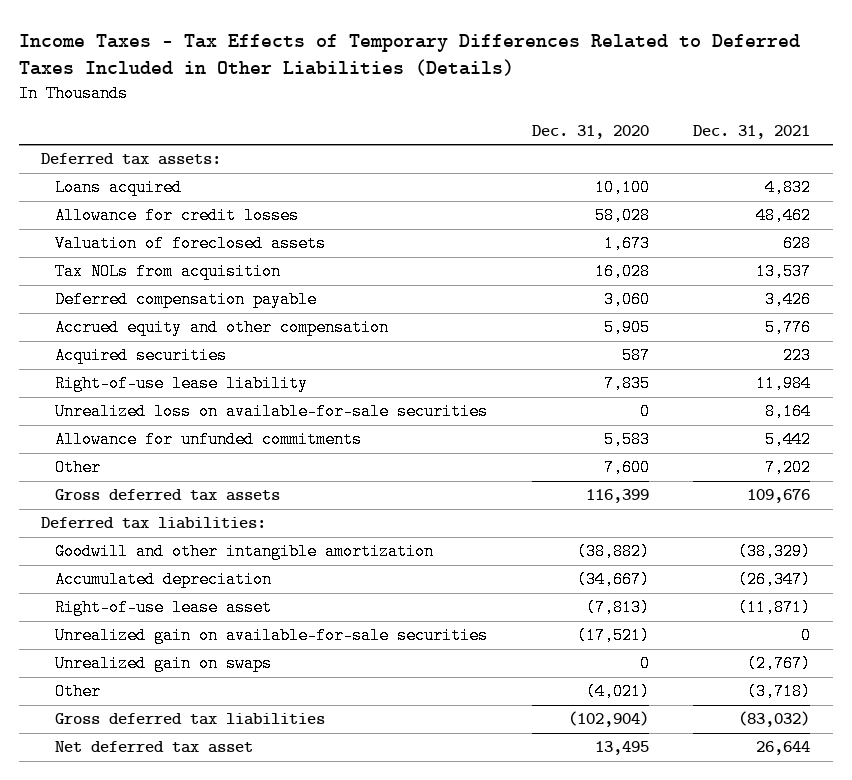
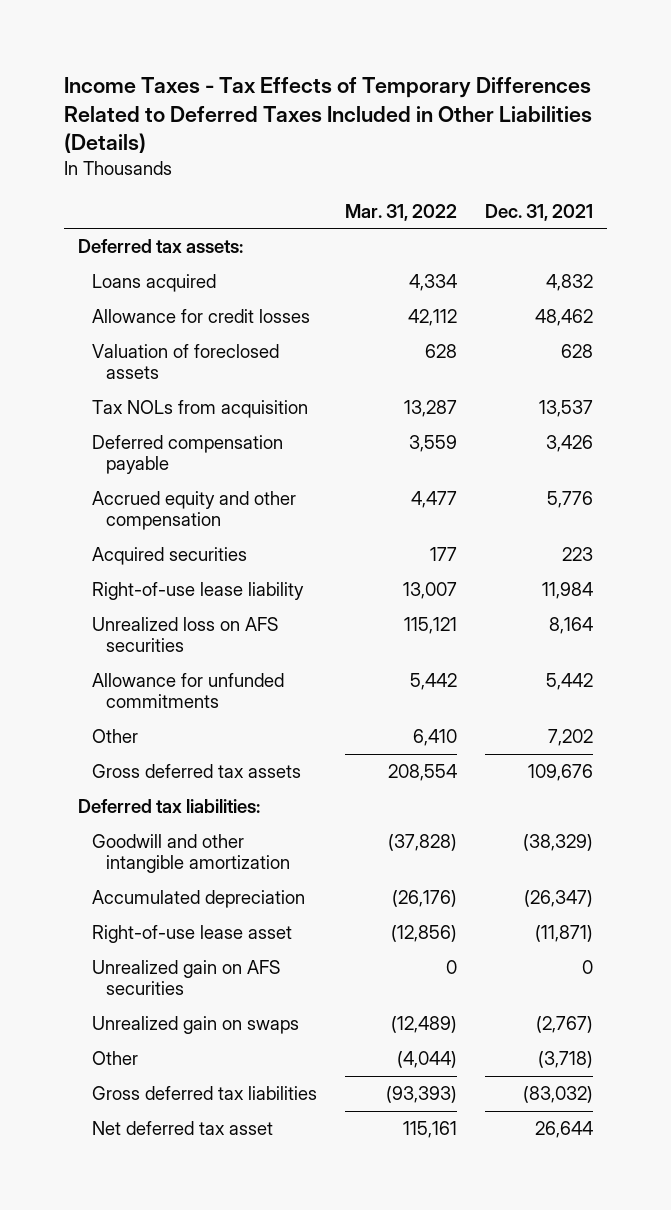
- | Dec. 31, 2020 | Dec. 31, 2021
+ | Mar. 31, 2022 | Dec. 31, 2021
- Unrealized loss on available-for-sale securities | 0 | 8,164
+ Unrealized loss on AFS securities | 115,121 | 8,164
- Unrealized gain on available-for-sale securities | (17,521) | 0
+ Unrealized gain on AFS securities | 0 | 0

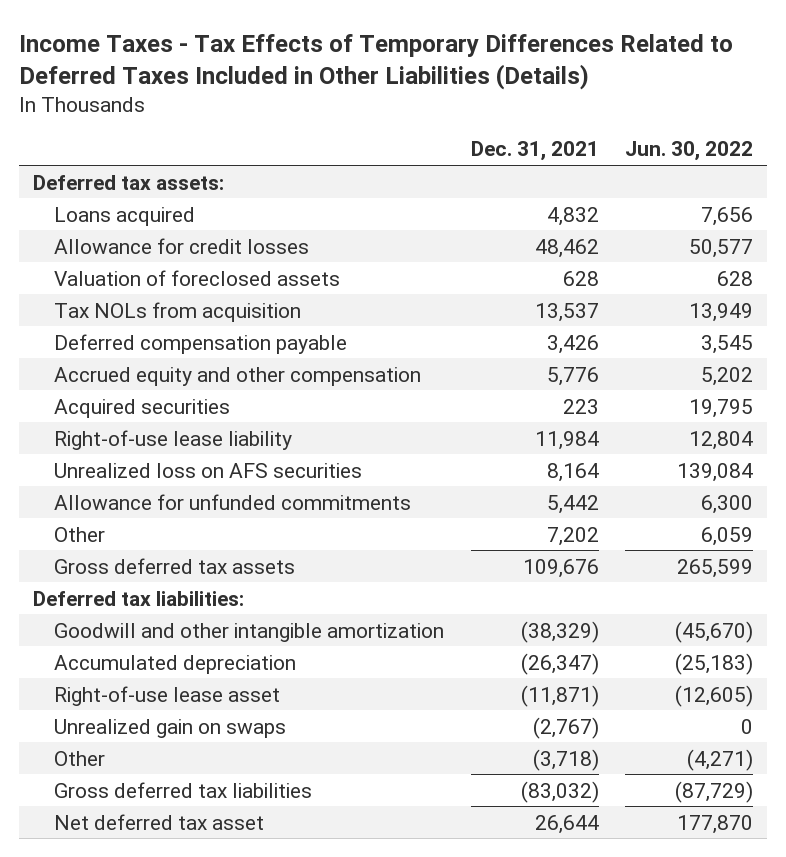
- | Mar. 31, 2022 | Dec. 31, 2021
+ | Dec. 31, 2021 | Jun. 30, 2022
- Unrealized gain on AFS securities | 0 | 0

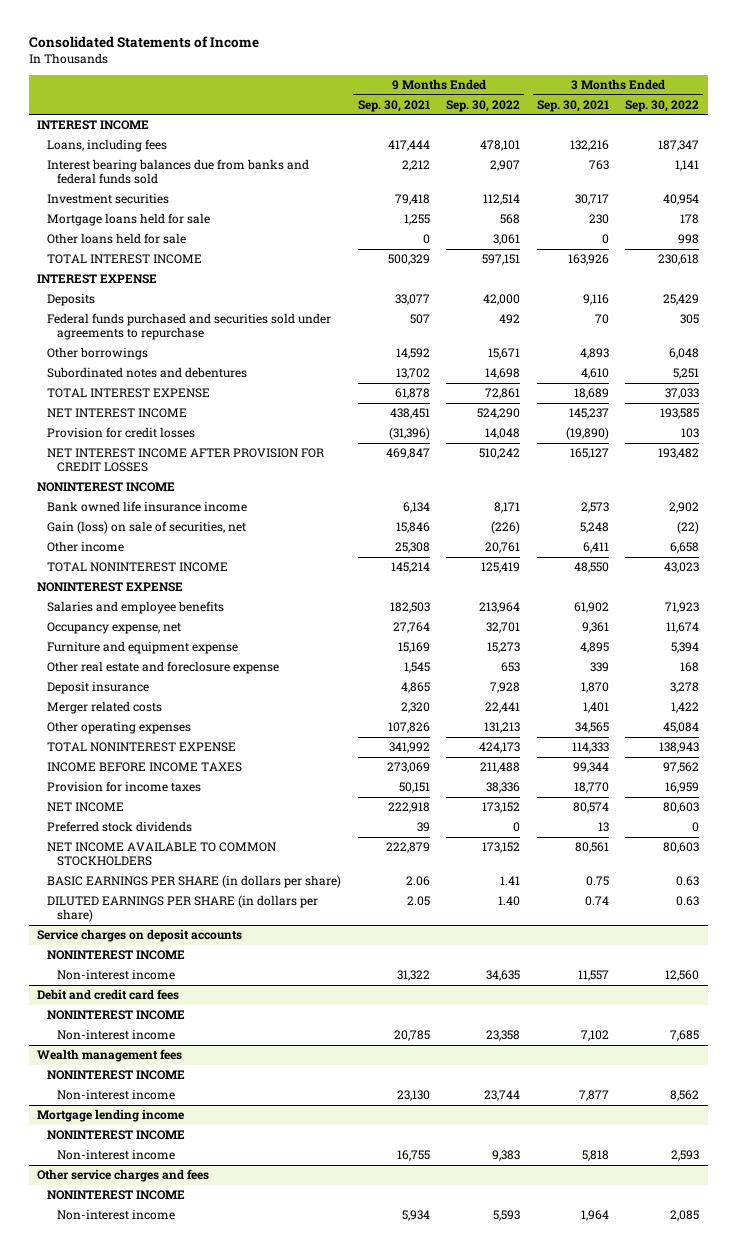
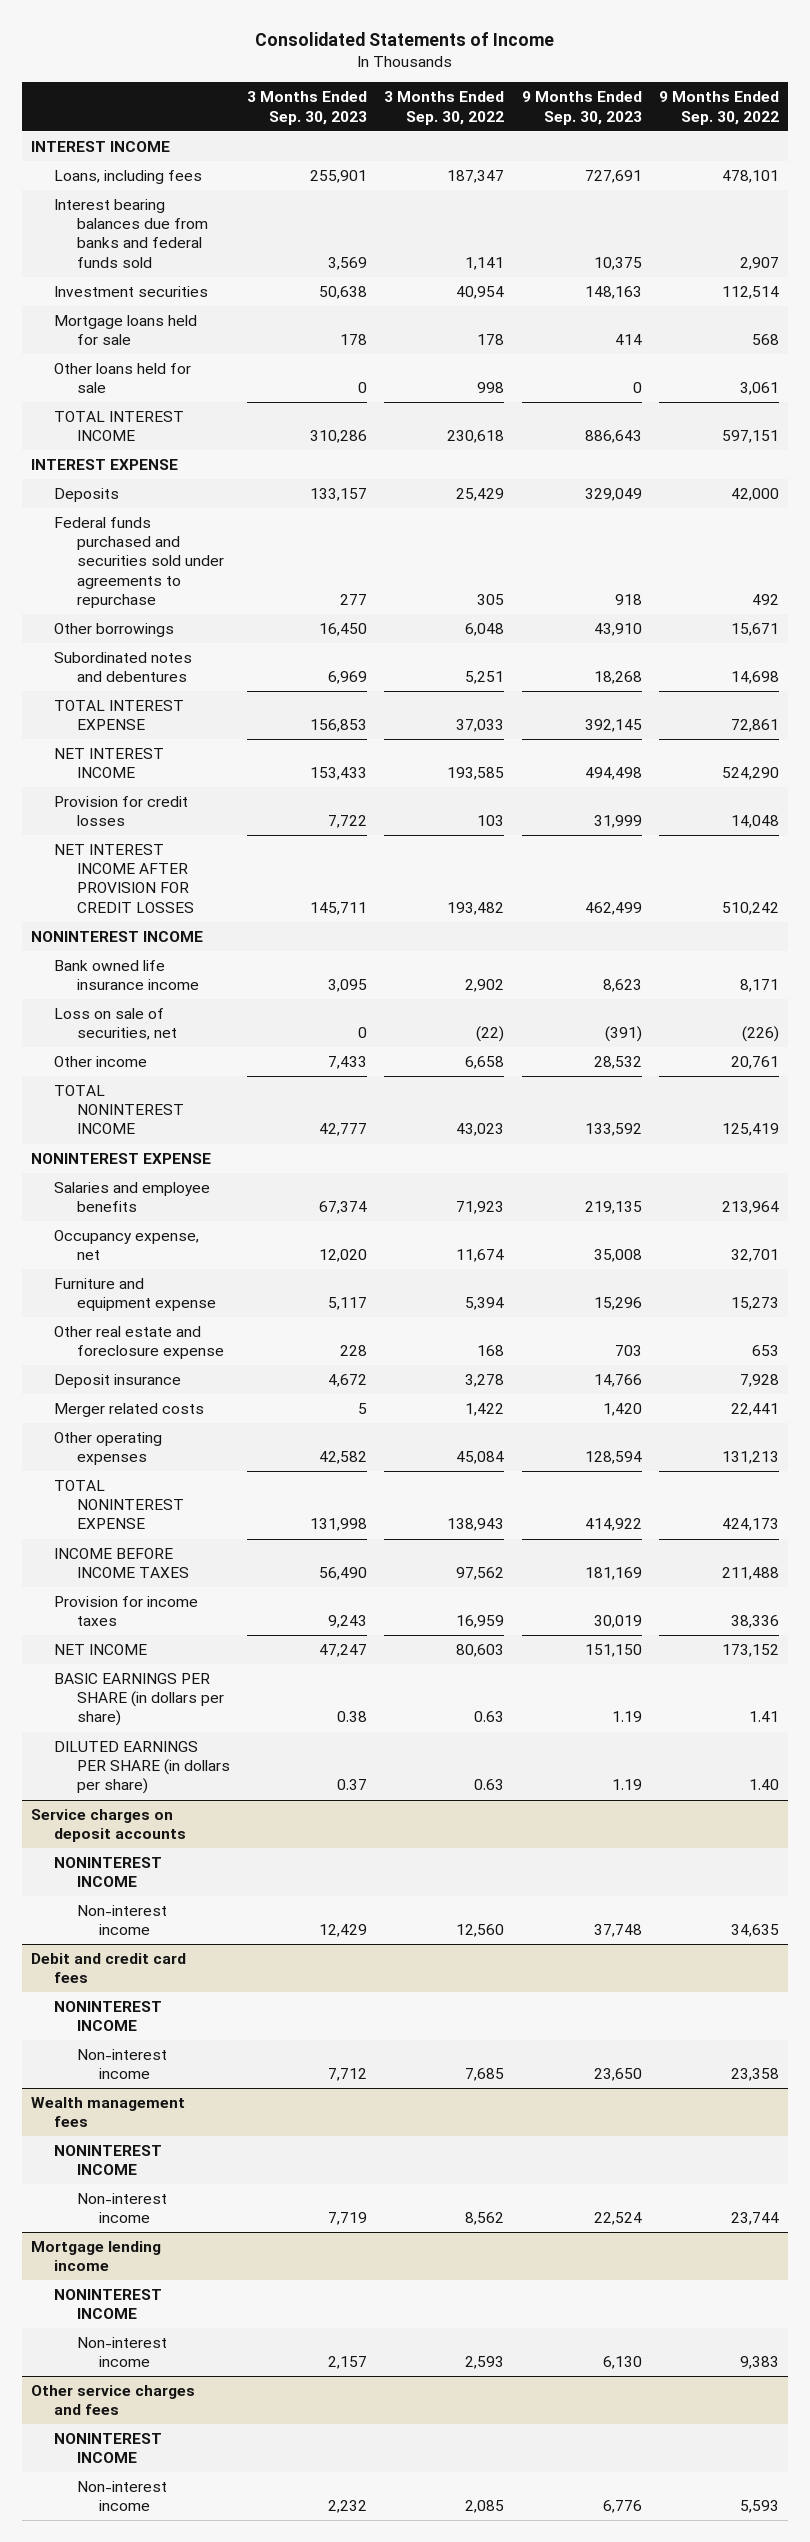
- | 9 Months Ended Sep. 30, 2021 | 9 Months Ended Sep. 30, 2022 | 3 Months Ended Sep. 30, 2021 | 3 Months Ended Sep. 30, 2022
+ | 3 Months Ended Sep. 30, 2023 | 3 Months Ended Sep. 30, 2022 | 9 Months Ended Sep. 30, 2023 | 9 Months Ended Sep. 30, 2022
- Gain (loss) on sale of securities, net | 15,846 | (226) | 5,248 | (22)
+ Loss on sale of securities, net | 0 | (22) | (391) | (226)
- Preferred stock dividends | 39 | 0 | 13 | 0
- NET INCOME AVAILABLE TO COMMON STOCKHOLDERS | 222,879 | 173,152 | 80,561 | 80,603

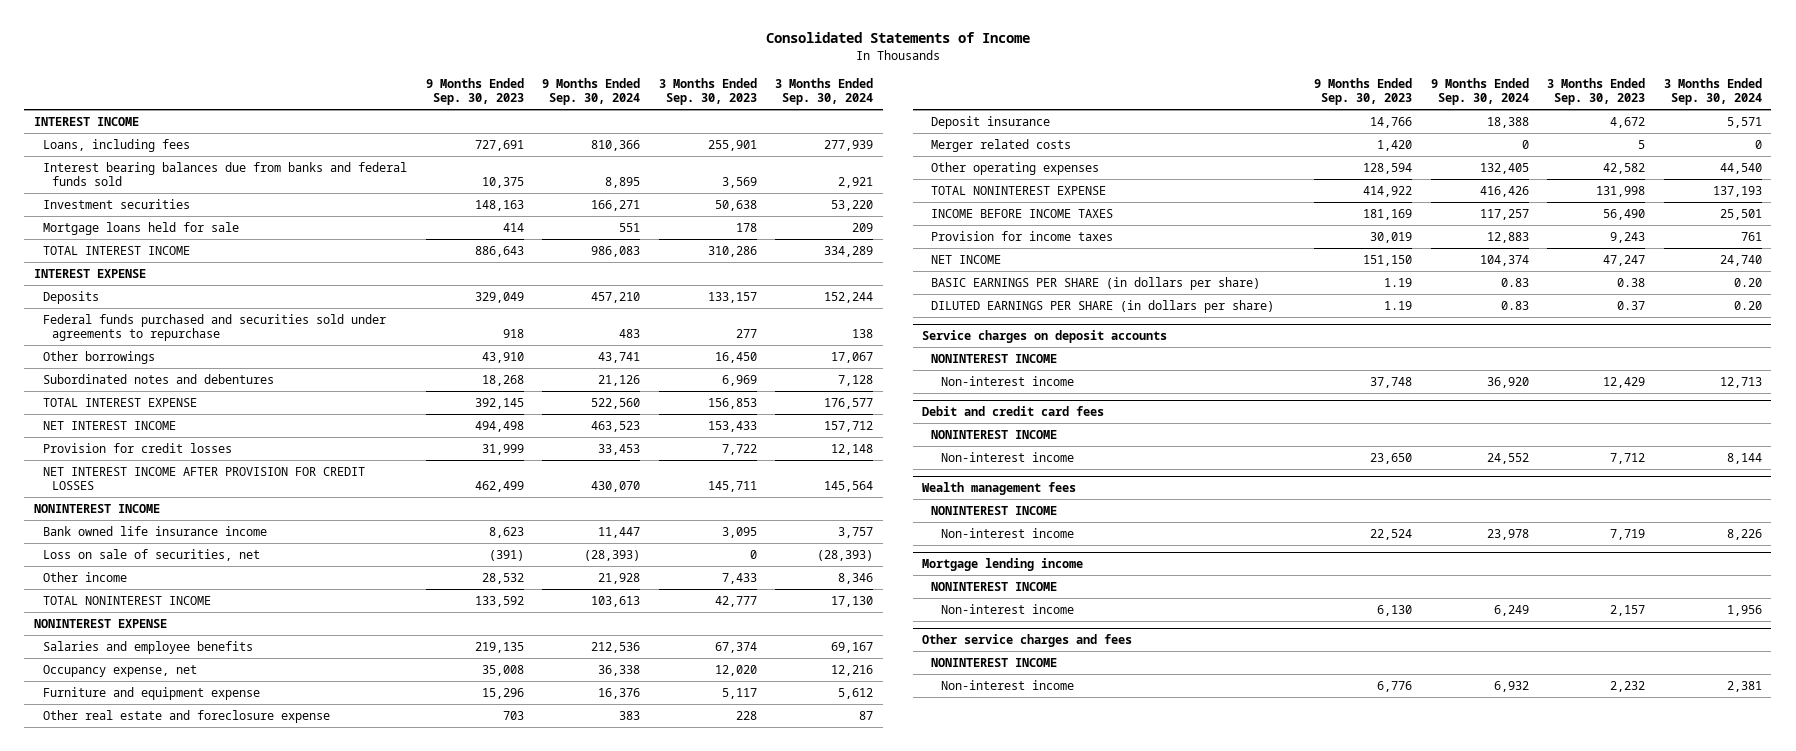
- | 3 Months Ended Sep. 30, 2023 | 3 Months Ended Sep. 30, 2022 | 9 Months Ended Sep. 30, 2023 | 9 Months Ended Sep. 30, 2022
+ | 9 Months Ended Sep. 30, 2023 | 9 Months Ended Sep. 30, 2024 | 3 Months Ended Sep. 30, 2023 | 3 Months Ended Sep. 30, 2024
- Other loans held for sale | 0 | 998 | 0 | 3,061

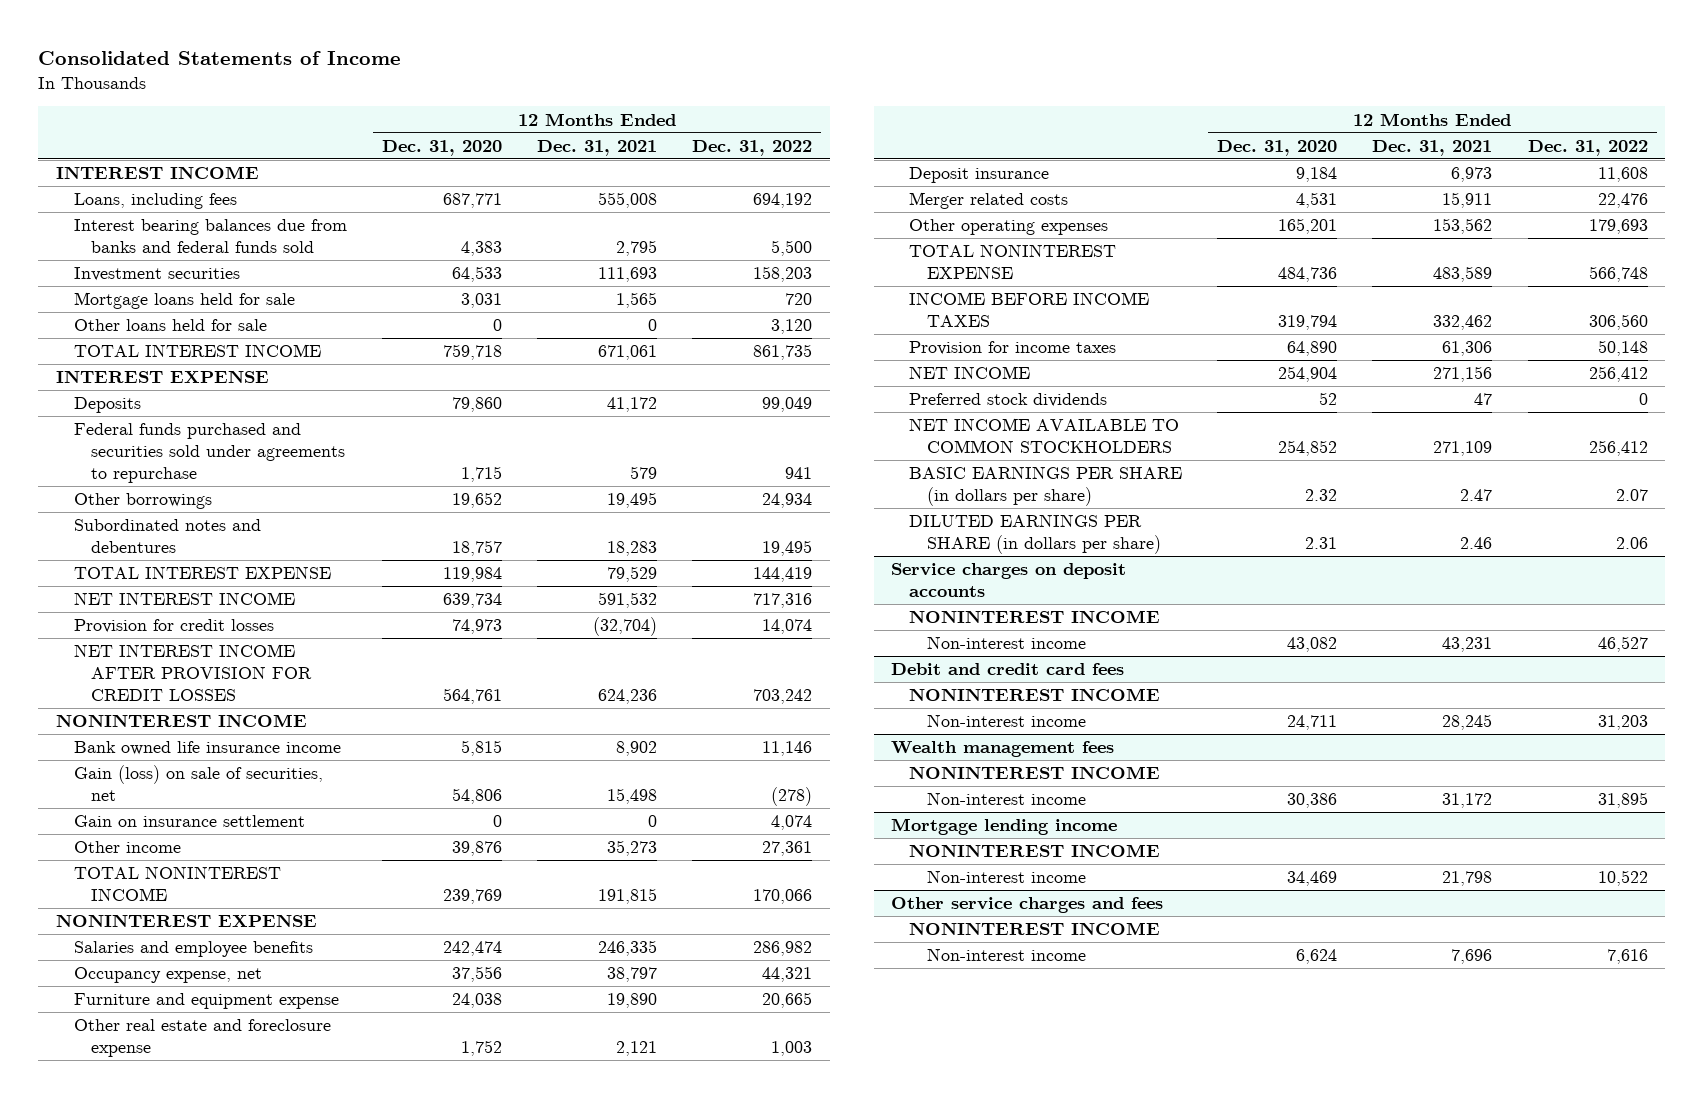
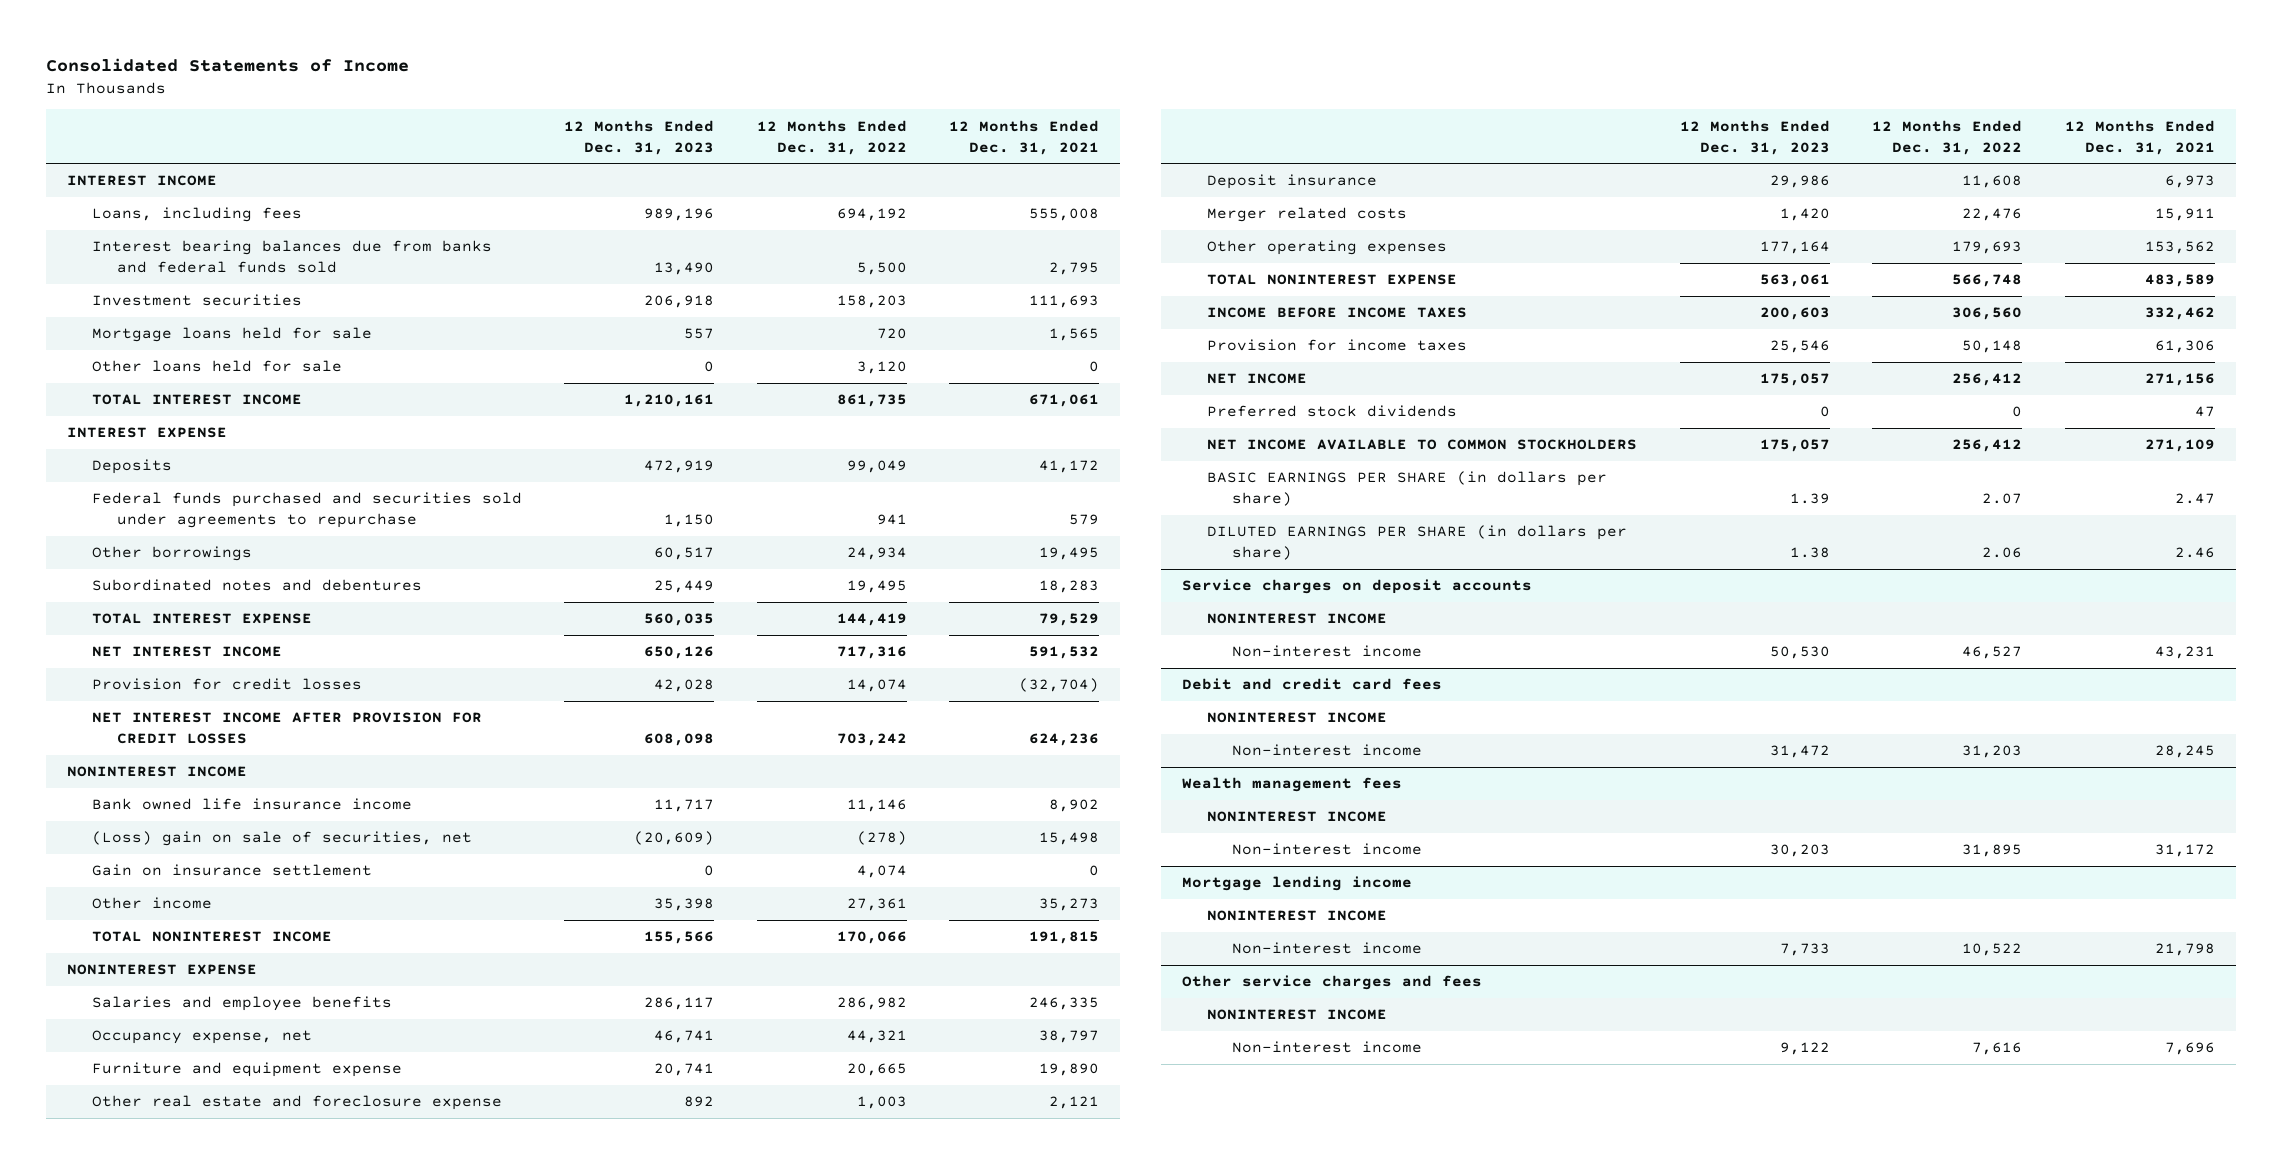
- | 12 Months Ended Dec. 31, 2020 | 12 Months Ended Dec. 31, 2021 | 12 Months Ended Dec. 31, 2022
+ | 12 Months Ended Dec. 31, 2023 | 12 Months Ended Dec. 31, 2022 | 12 Months Ended Dec. 31, 2021
- Gain (loss) on sale of securities, net | 54,806 | 15,498 | (278)
+ (Loss) gain on sale of securities, net | (20,609) | (278) | 15,498

